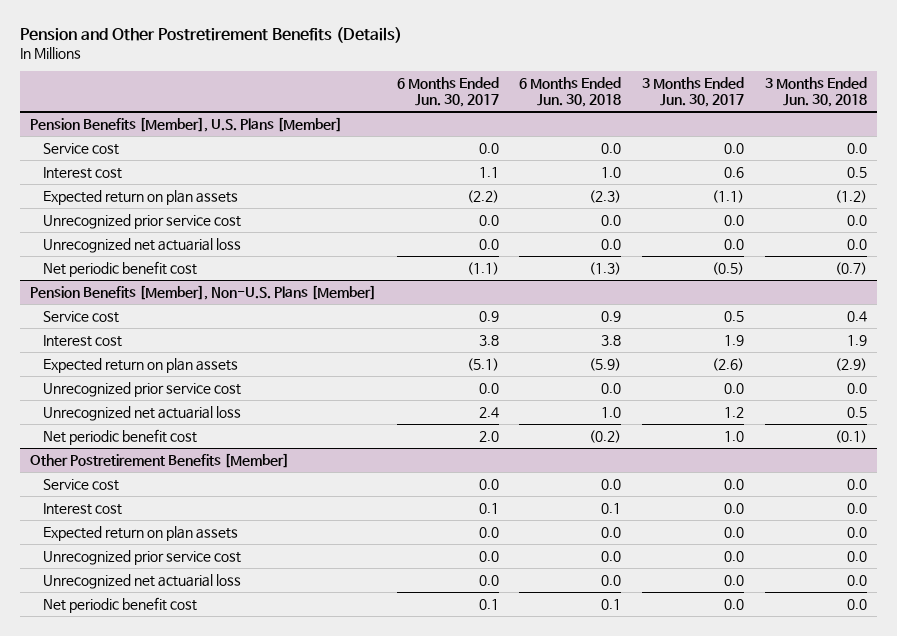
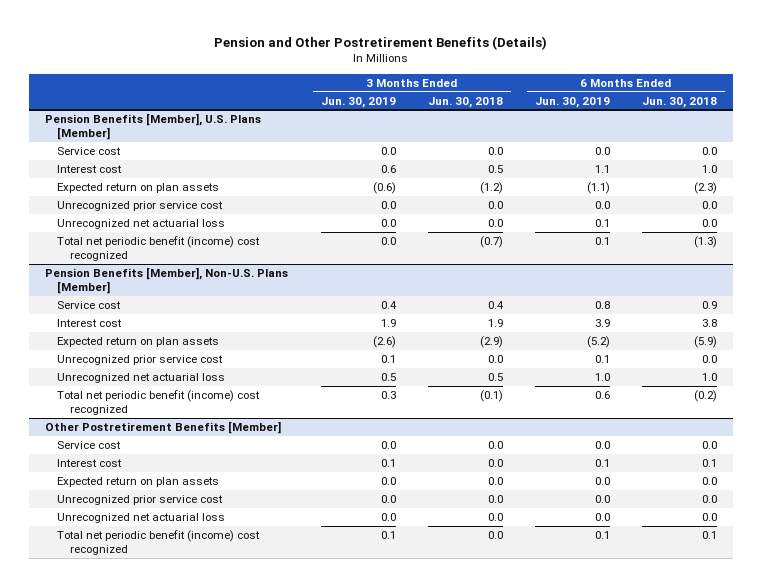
- | 6 Months Ended Jun. 30, 2017 | 6 Months Ended Jun. 30, 2018 | 3 Months Ended Jun. 30, 2017 | 3 Months Ended Jun. 30, 2018
+ | 3 Months Ended Jun. 30, 2019 | 3 Months Ended Jun. 30, 2018 | 6 Months Ended Jun. 30, 2019 | 6 Months Ended Jun. 30, 2018
@ Pension Benefits [Member], U.S. Plans [Member]
- Net periodic benefit cost | (1.1) | (1.3) | (0.5) | (0.7)
+ Total net periodic benefit (income) cost recognized | 0.0 | (0.7) | 0.1 | (1.3)
@ Pension Benefits [Member], Non-U.S. Plans [Member]
- Net periodic benefit cost | 2.0 | (0.2) | 1.0 | (0.1)
+ Total net periodic benefit (income) cost recognized | 0.3 | (0.1) | 0.6 | (0.2)
@ Other Postretirement Benefits [Member]
- Net periodic benefit cost | 0.1 | 0.1 | 0.0 | 0.0
+ Total net periodic benefit (income) cost recognized | 0.1 | 0.0 | 0.1 | 0.1

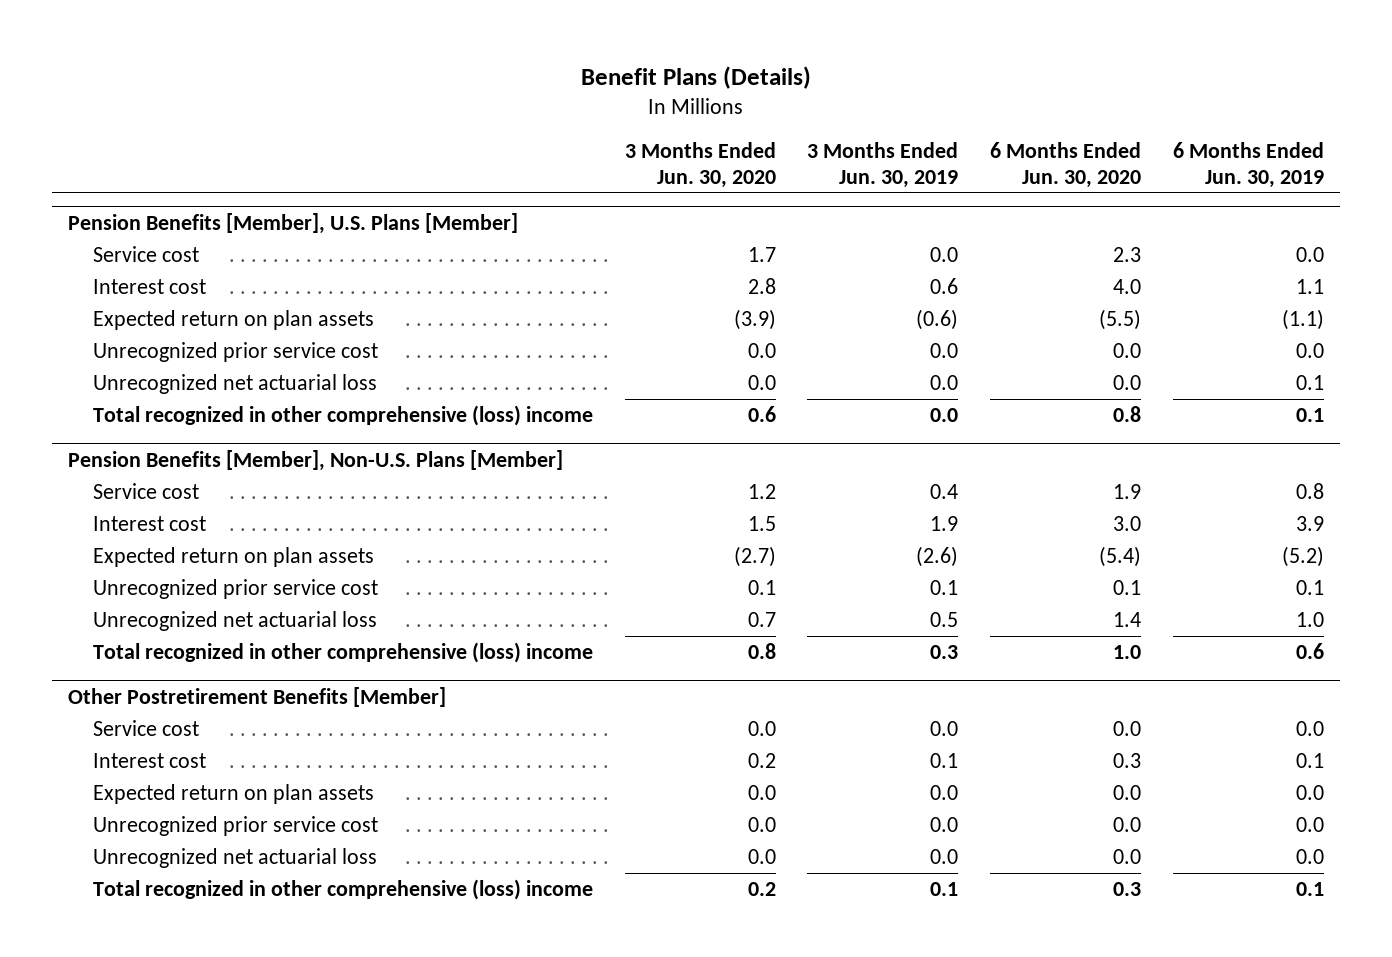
- Pension and Other Postretirement Benefits (Details)
+ Benefit Plans (Details)
- | 3 Months Ended Jun. 30, 2019 | 3 Months Ended Jun. 30, 2018 | 6 Months Ended Jun. 30, 2019 | 6 Months Ended Jun. 30, 2018
+ | 3 Months Ended Jun. 30, 2020 | 3 Months Ended Jun. 30, 2019 | 6 Months Ended Jun. 30, 2020 | 6 Months Ended Jun. 30, 2019
@ Pension Benefits [Member], U.S. Plans [Member]
- Total net periodic benefit (income) cost recognized | 0.0 | (0.7) | 0.1 | (1.3)
+ Total recognized in other comprehensive (loss) income | 0.6 | 0.0 | 0.8 | 0.1
@ Pension Benefits [Member], Non-U.S. Plans [Member]
- Total net periodic benefit (income) cost recognized | 0.3 | (0.1) | 0.6 | (0.2)
+ Total recognized in other comprehensive (loss) income | 0.8 | 0.3 | 1.0 | 0.6
@ Other Postretirement Benefits [Member]
- Total net periodic benefit (income) cost recognized | 0.1 | 0.0 | 0.1 | 0.1
+ Total recognized in other comprehensive (loss) income | 0.2 | 0.1 | 0.3 | 0.1

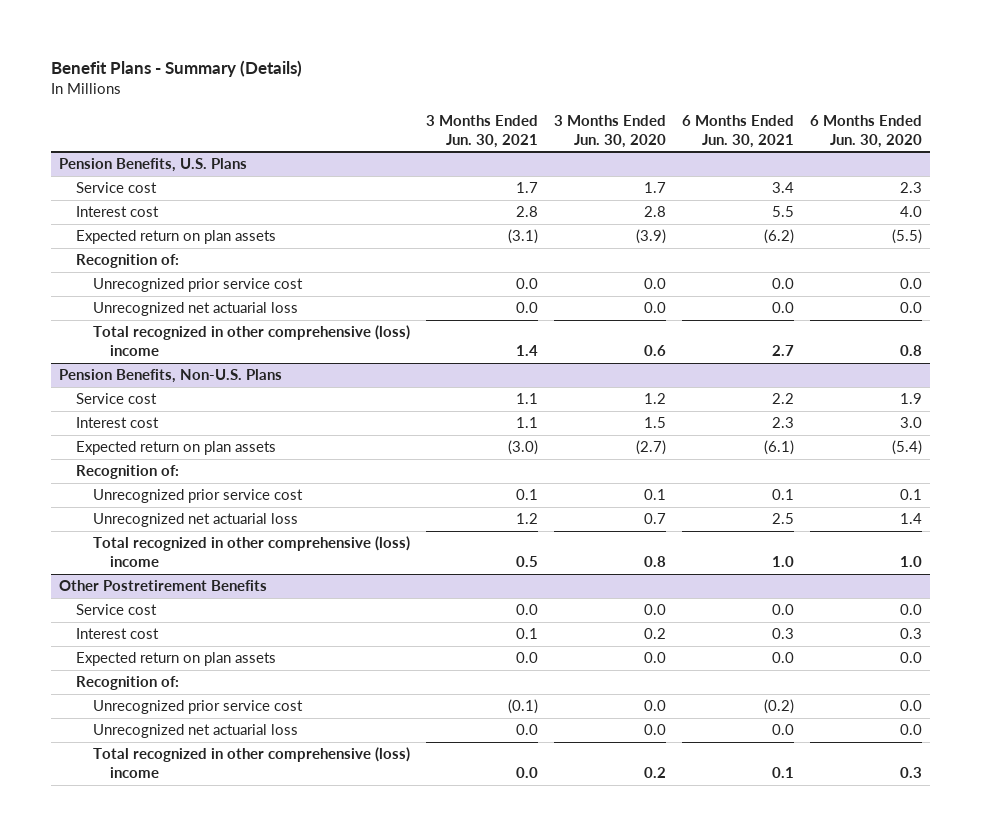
- Benefit Plans (Details)
+ Benefit Plans - Summary (Details)
- | 3 Months Ended Jun. 30, 2020 | 3 Months Ended Jun. 30, 2019 | 6 Months Ended Jun. 30, 2020 | 6 Months Ended Jun. 30, 2019
+ | 3 Months Ended Jun. 30, 2021 | 3 Months Ended Jun. 30, 2020 | 6 Months Ended Jun. 30, 2021 | 6 Months Ended Jun. 30, 2020
- Pension Benefits [Member], U.S. Plans [Member]
+ Pension Benefits, U.S. Plans
+ Recognition of:
- Pension Benefits [Member], Non-U.S. Plans [Member]
+ Pension Benefits, Non-U.S. Plans
+ Recognition of:
- Other Postretirement Benefits [Member]
+ Other Postretirement Benefits
+ Recognition of:

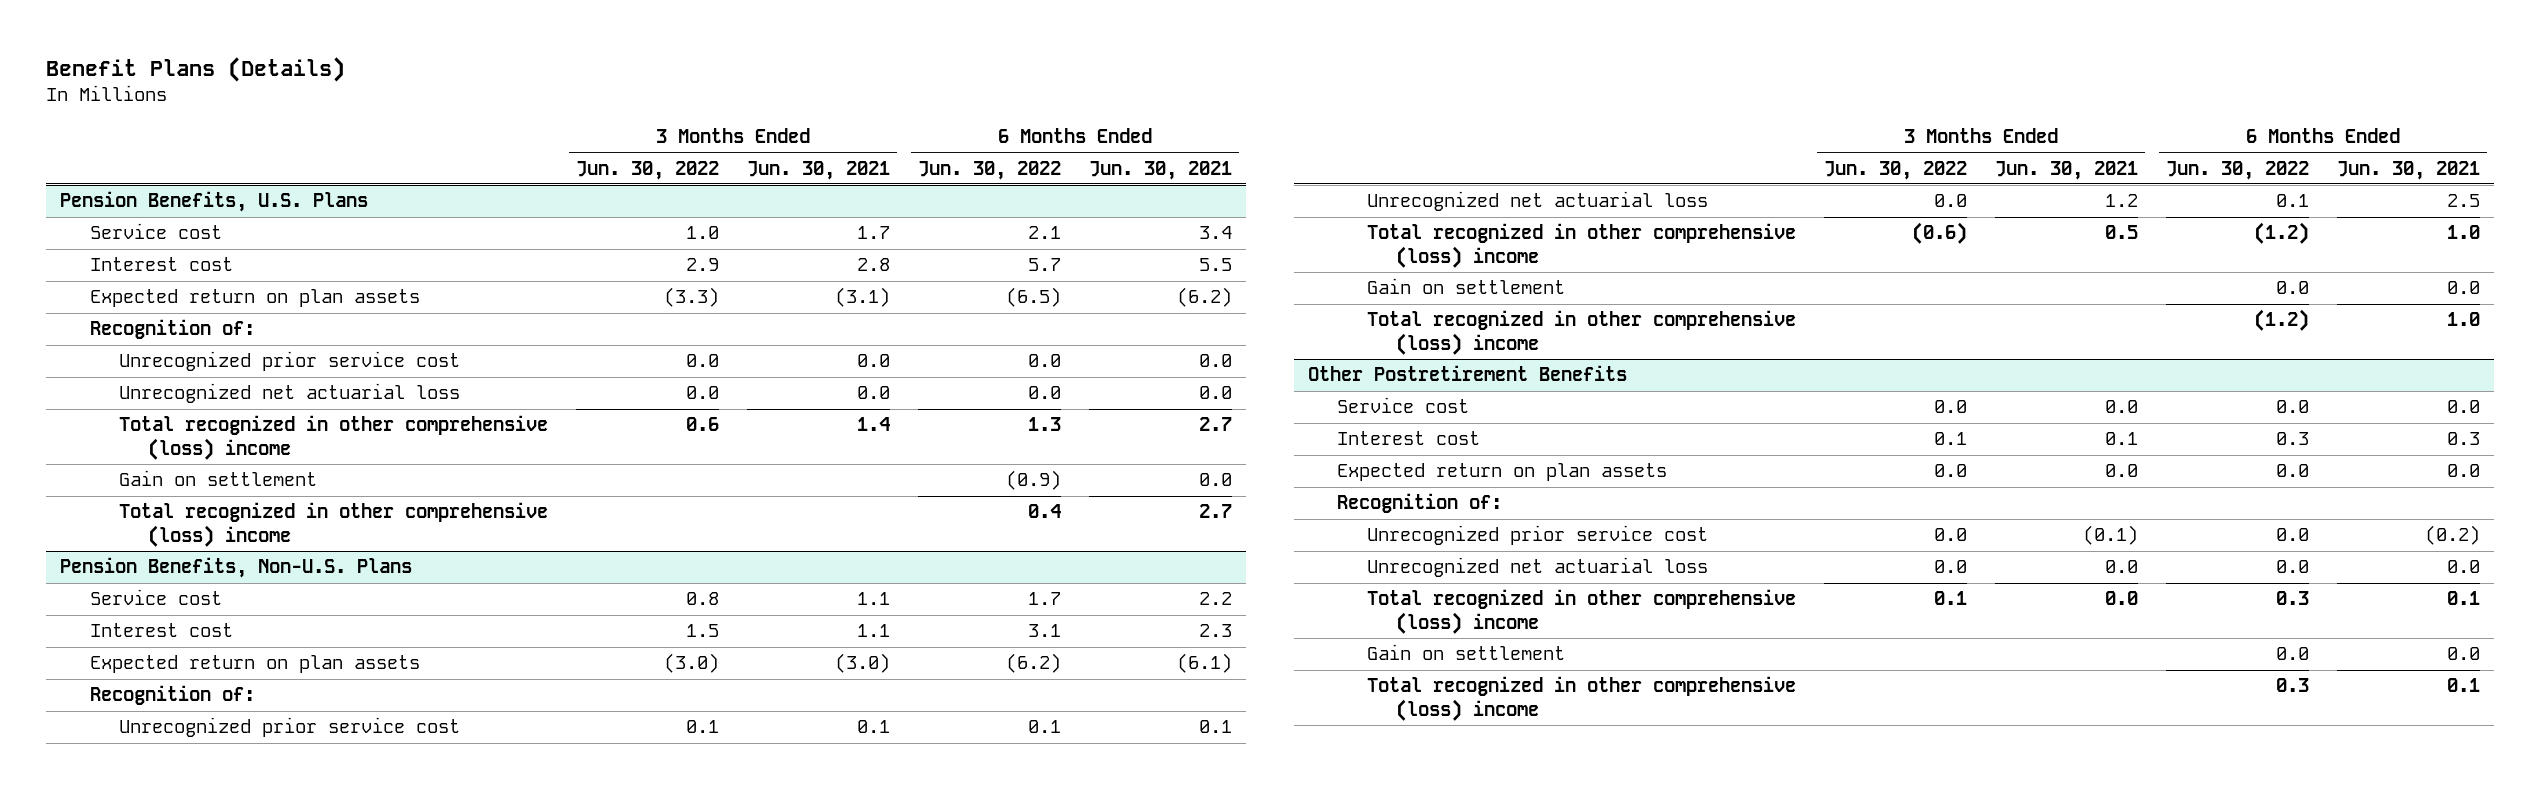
- Benefit Plans - Summary (Details)
+ Benefit Plans (Details)
- | 3 Months Ended Jun. 30, 2021 | 3 Months Ended Jun. 30, 2020 | 6 Months Ended Jun. 30, 2021 | 6 Months Ended Jun. 30, 2020
+ | 3 Months Ended Jun. 30, 2022 | 3 Months Ended Jun. 30, 2021 | 6 Months Ended Jun. 30, 2022 | 6 Months Ended Jun. 30, 2021
@ Pension Benefits, U.S. Plans
+ Gain on settlement | | | (0.9) | 0.0
+ Total recognized in other comprehensive (loss) income | | | 0.4 | 2.7
@ Pension Benefits, Non-U.S. Plans
+ Gain on settlement | | | 0.0 | 0.0
+ Total recognized in other comprehensive (loss) income | | | (1.2) | 1.0
@ Other Postretirement Benefits
+ Gain on settlement | | | 0.0 | 0.0
+ Total recognized in other comprehensive (loss) income | | | 0.3 | 0.1

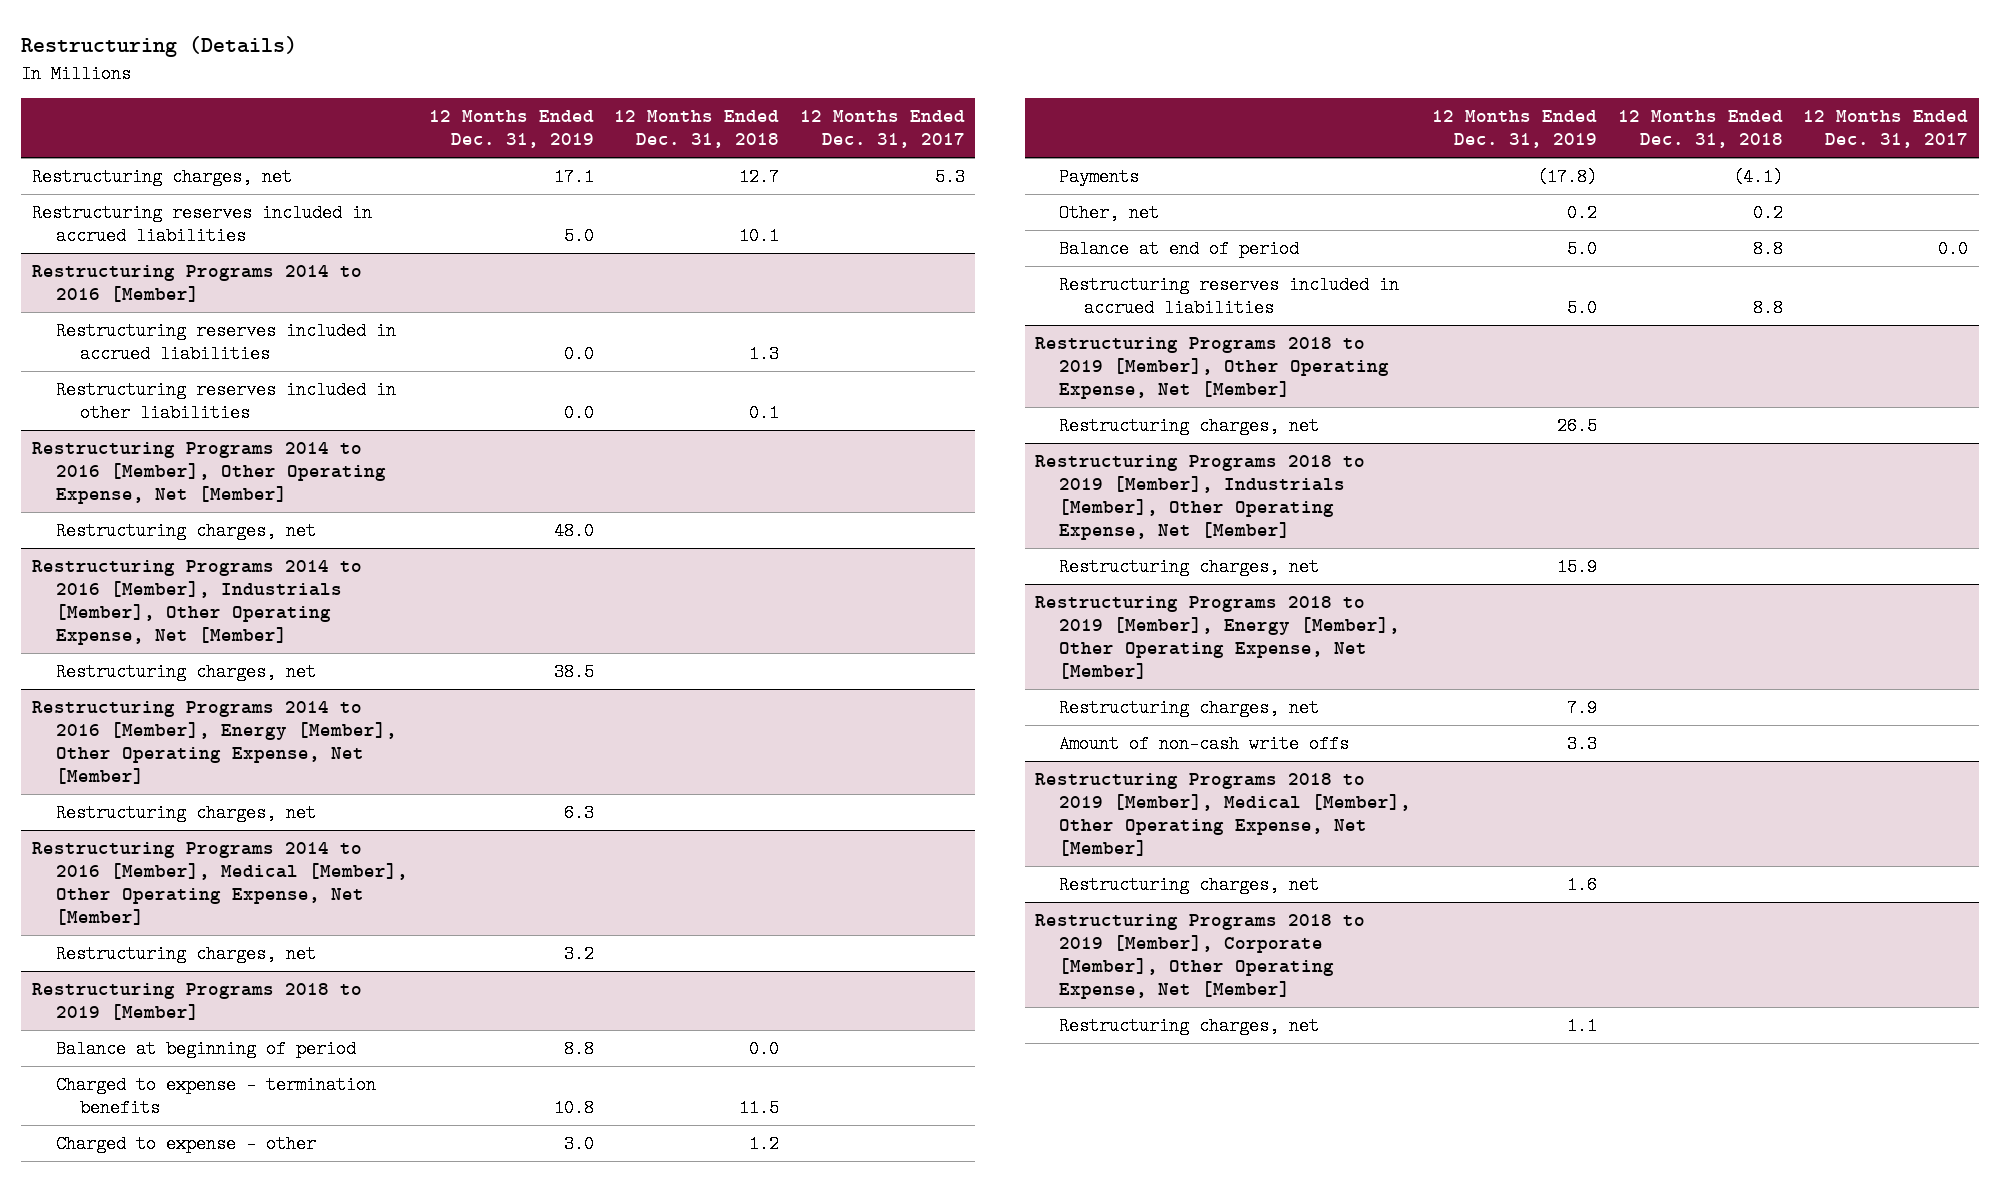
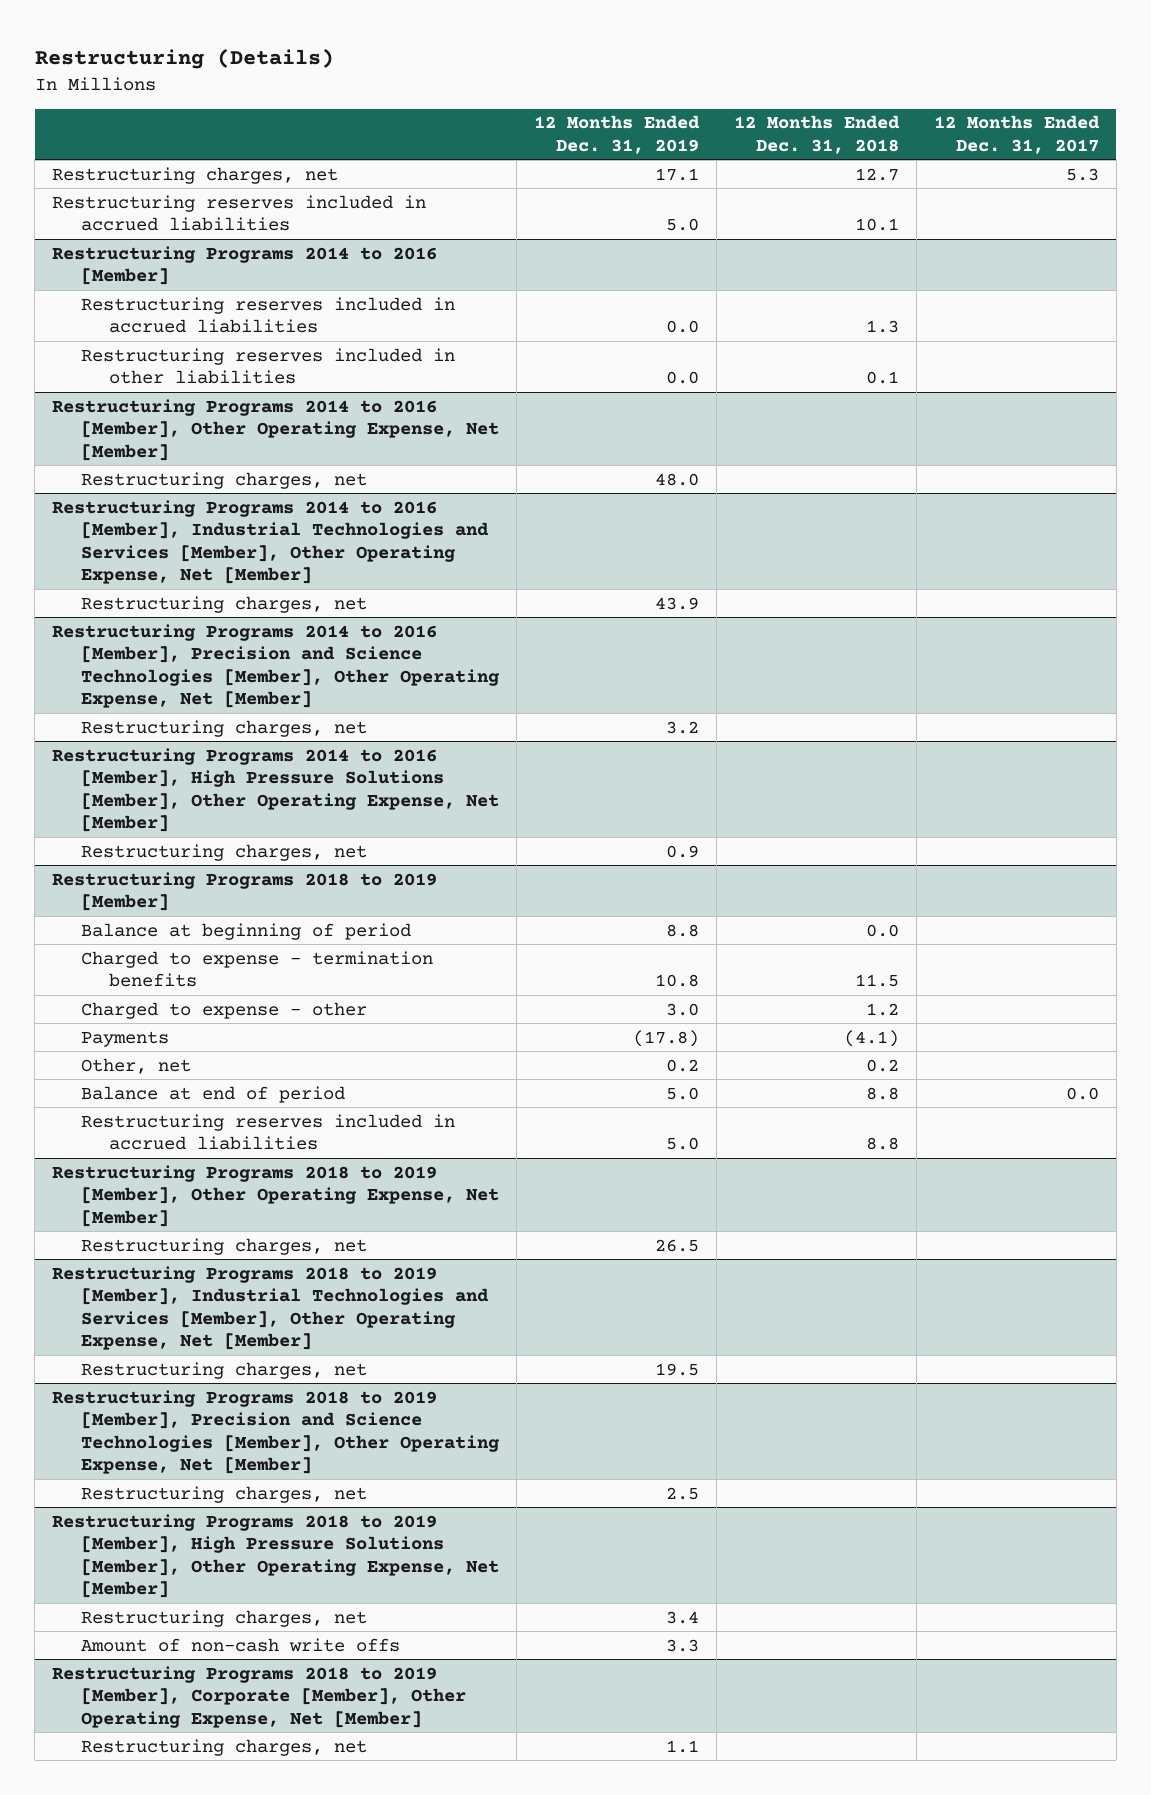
- Restructuring Programs 2014 to 2016 [Member], Industrials [Member], Other Operating Expense, Net [Member]
- Restructuring charges, net | 38.5 | |
- Restructuring Programs 2014 to 2016 [Member], Energy [Member], Other Operating Expense, Net [Member]
- Restructuring charges, net | 6.3 | |
- Restructuring Programs 2014 to 2016 [Member], Medical [Member], Other Operating Expense, Net [Member]
+ Restructuring Programs 2014 to 2016 [Member], Industrial Technologies and Services [Member], Other Operating Expense, Net [Member]
+ Restructuring charges, net | 43.9 | |
+ Restructuring Programs 2014 to 2016 [Member], Precision and Science Technologies [Member], Other Operating Expense, Net [Member]
+ Restructuring Programs 2014 to 2016 [Member], High Pressure Solutions [Member], Other Operating Expense, Net [Member]
+ Restructuring charges, net | 0.9 | |
- Restructuring Programs 2018 to 2019 [Member], Industrials [Member], Other Operating Expense, Net [Member]
- Restructuring charges, net | 15.9 | |
- Restructuring Programs 2018 to 2019 [Member], Energy [Member], Other Operating Expense, Net [Member]
- Restructuring charges, net | 7.9 | |
+ Restructuring Programs 2018 to 2019 [Member], Industrial Technologies and Services [Member], Other Operating Expense, Net [Member]
+ Restructuring charges, net | 19.5 | |
+ Restructuring Programs 2018 to 2019 [Member], Precision and Science Technologies [Member], Other Operating Expense, Net [Member]
+ Restructuring charges, net | 2.5 | |
+ Restructuring Programs 2018 to 2019 [Member], High Pressure Solutions [Member], Other Operating Expense, Net [Member]
+ Restructuring charges, net | 3.4 | |
- Restructuring Programs 2018 to 2019 [Member], Medical [Member], Other Operating Expense, Net [Member]
- Restructuring charges, net | 1.6 | |

